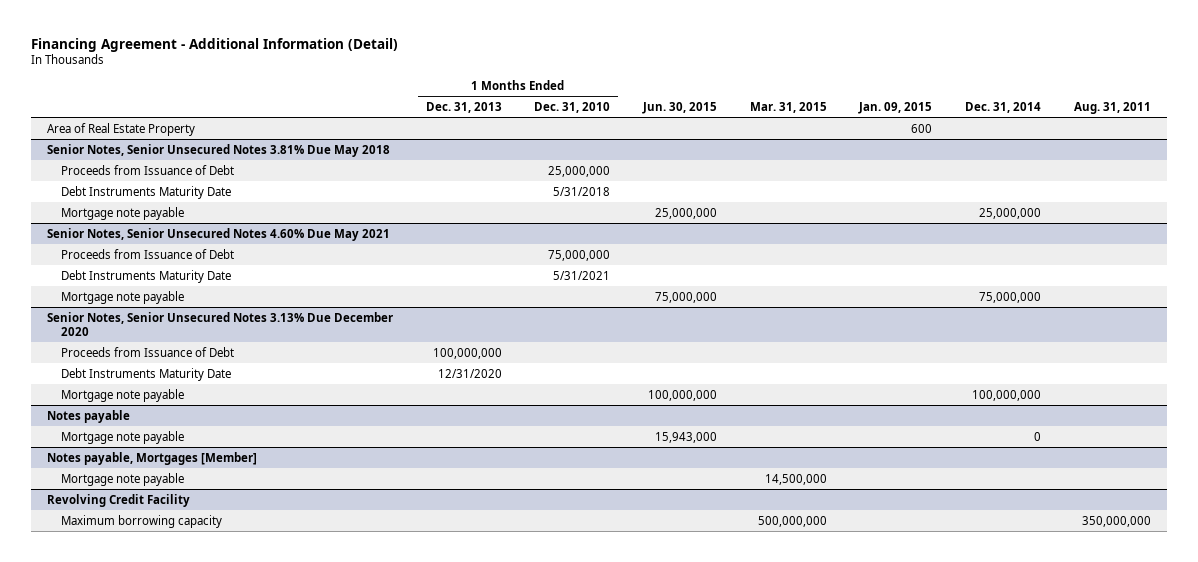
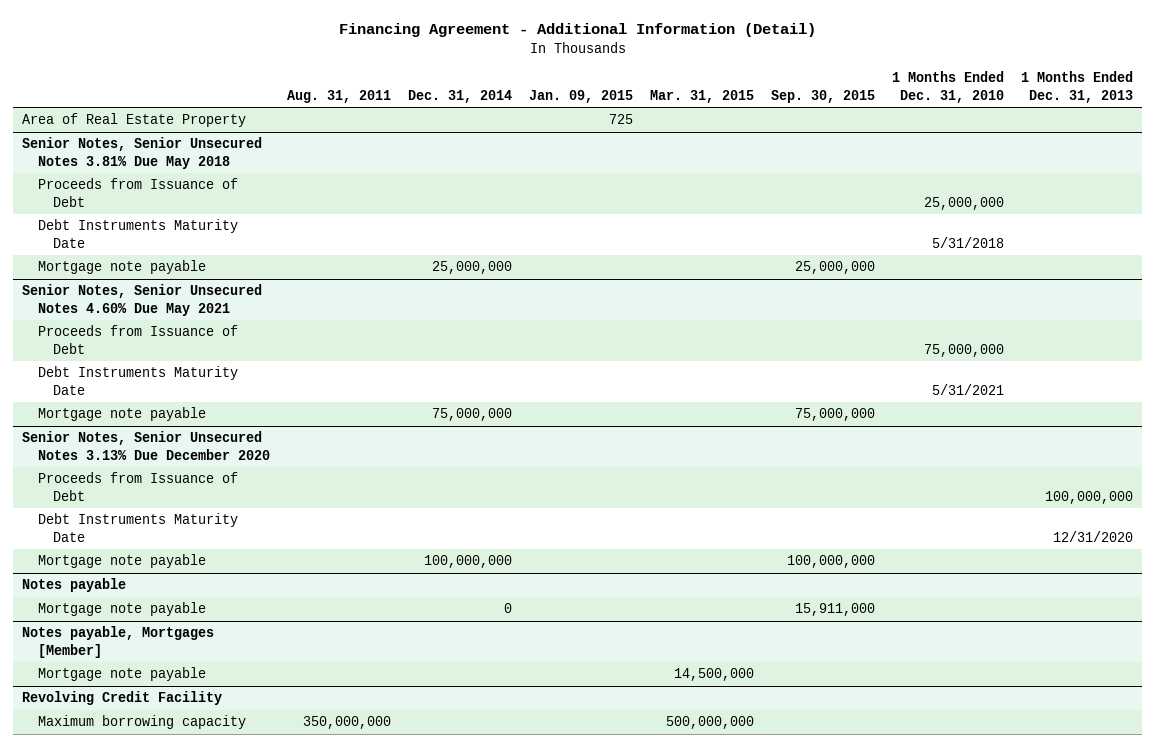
- | 1 Months Ended Dec. 31, 2013 | 1 Months Ended Dec. 31, 2010 | Jun. 30, 2015 | Mar. 31, 2015 | Jan. 09, 2015 | Dec. 31, 2014 | Aug. 31, 2011
+ | Aug. 31, 2011 | Dec. 31, 2014 | Jan. 09, 2015 | Mar. 31, 2015 | Sep. 30, 2015 | 1 Months Ended Dec. 31, 2010 | 1 Months Ended Dec. 31, 2013
- Area of Real Estate Property | | | | | 600 | |
+ Area of Real Estate Property | | | 725 | | | |

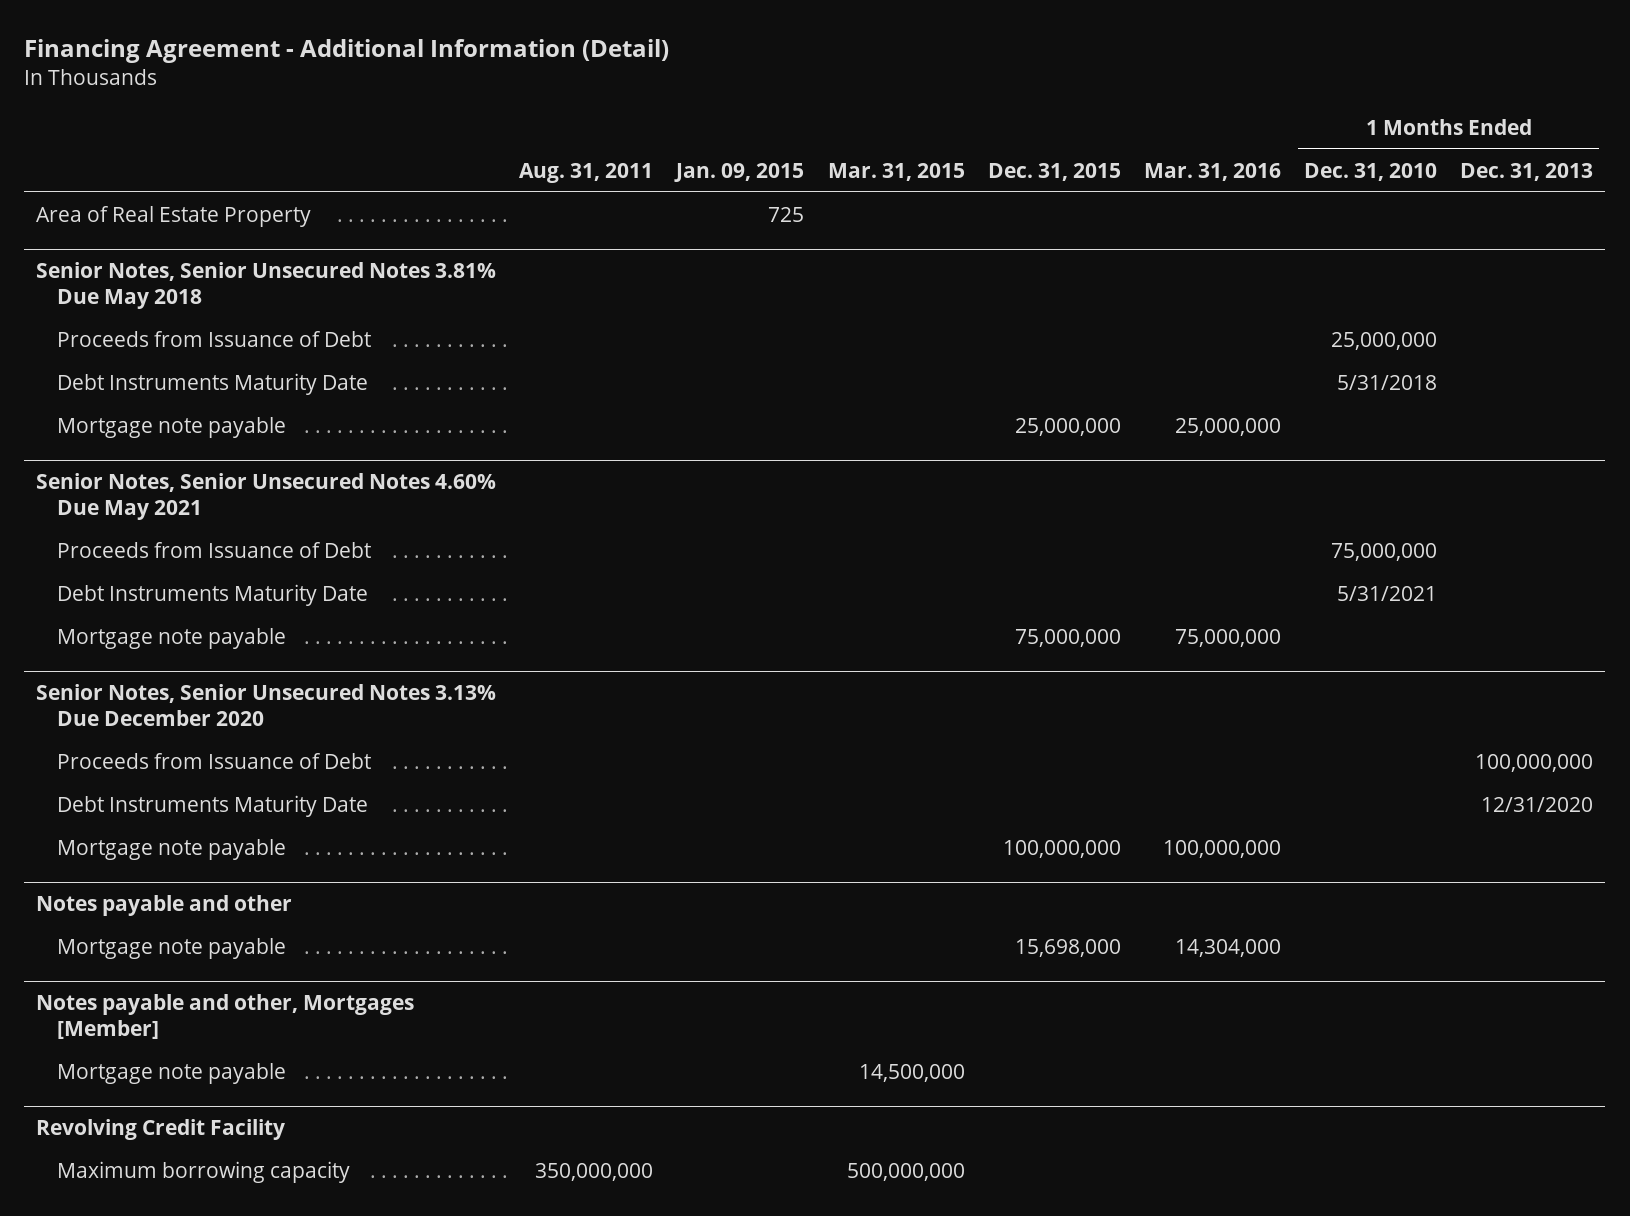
- | Aug. 31, 2011 | Dec. 31, 2014 | Jan. 09, 2015 | Mar. 31, 2015 | Sep. 30, 2015 | 1 Months Ended Dec. 31, 2010 | 1 Months Ended Dec. 31, 2013
+ | Aug. 31, 2011 | Jan. 09, 2015 | Mar. 31, 2015 | Dec. 31, 2015 | Mar. 31, 2016 | 1 Months Ended Dec. 31, 2010 | 1 Months Ended Dec. 31, 2013
- Notes payable
+ Notes payable and other
- Notes payable, Mortgages [Member]
+ Notes payable and other, Mortgages [Member]

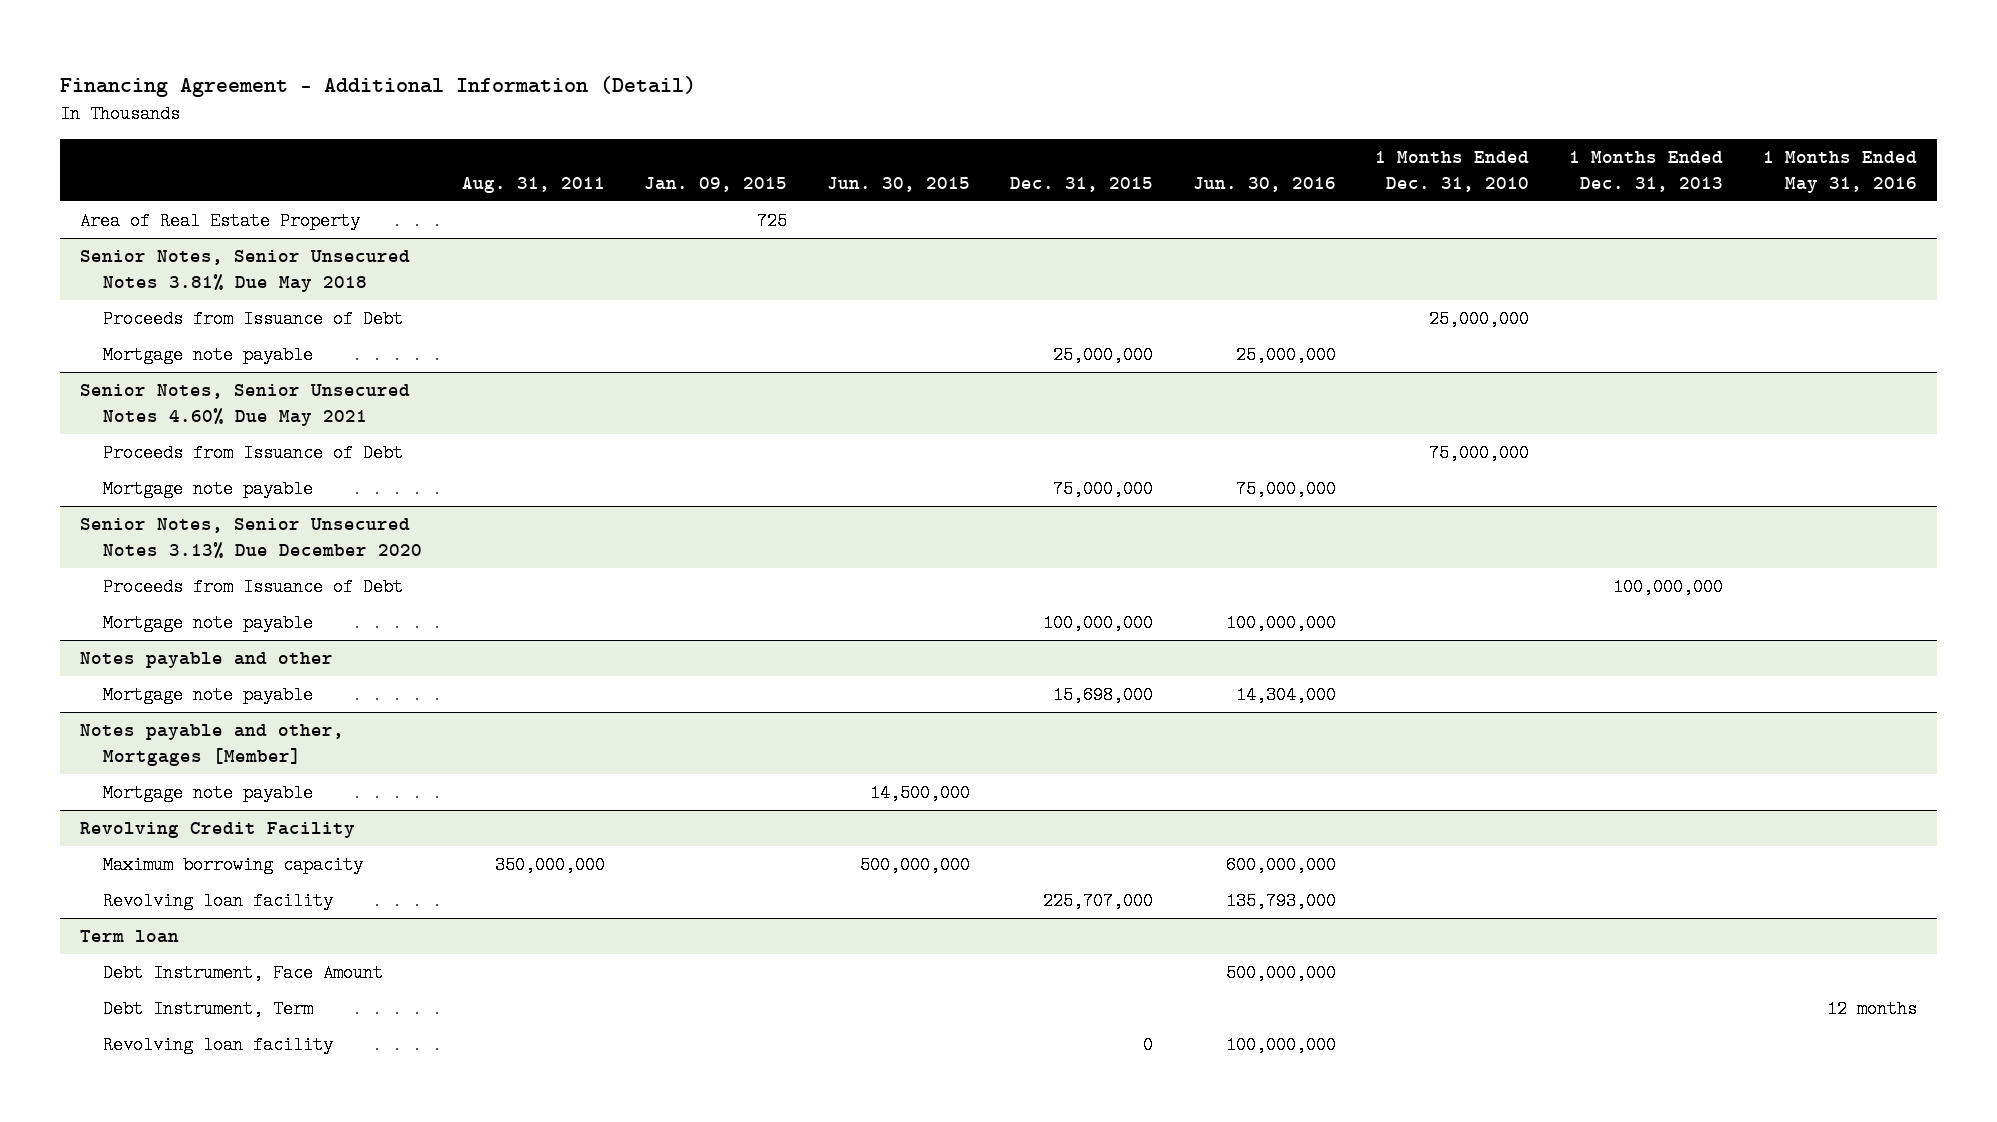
- | Aug. 31, 2011 | Jan. 09, 2015 | Mar. 31, 2015 | Dec. 31, 2015 | Mar. 31, 2016 | 1 Months Ended Dec. 31, 2010 | 1 Months Ended Dec. 31, 2013
+ | Aug. 31, 2011 | Jan. 09, 2015 | Jun. 30, 2015 | Dec. 31, 2015 | Jun. 30, 2016 | 1 Months Ended Dec. 31, 2010 | 1 Months Ended Dec. 31, 2013 | 1 Months Ended May 31, 2016
@ Senior Notes, Senior Unsecured Notes 3.81% Due May 2018
- Debt Instruments Maturity Date | | | | | | 5/31/2018 |
@ Senior Notes, Senior Unsecured Notes 4.60% Due May 2021
- Debt Instruments Maturity Date | | | | | | 5/31/2021 |
@ Senior Notes, Senior Unsecured Notes 3.13% Due December 2020
- Debt Instruments Maturity Date | | | | | | | 12/31/2020
@ Revolving Credit Facility
+ Revolving loan facility | | | | 225,707,000 | 135,793,000 | | |
+ Term loan
+ Debt Instrument, Face Amount | | | | | 500,000,000 | | |
+ Debt Instrument, Term | | | | | | | | 12 months
+ Revolving loan facility | | | | 0 | 100,000,000 | | |

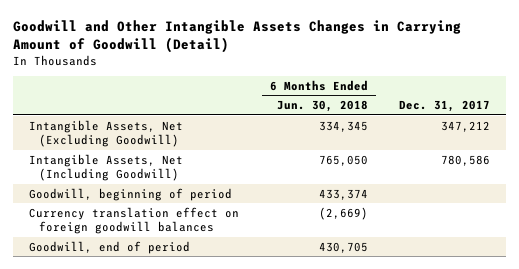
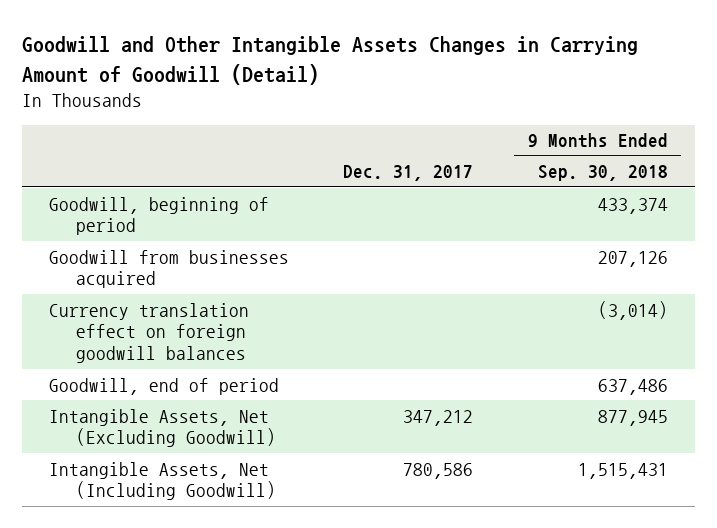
- | 6 Months Ended Jun. 30, 2018 | Dec. 31, 2017
+ | Dec. 31, 2017 | 9 Months Ended Sep. 30, 2018
+ Goodwill from businesses acquired | | 207,126
moved down: Intangible Assets, Net (Excluding Goodwill) | 347,212 | 877,945
moved down: Intangible Assets, Net (Including Goodwill) | 780,586 | 1,515,431

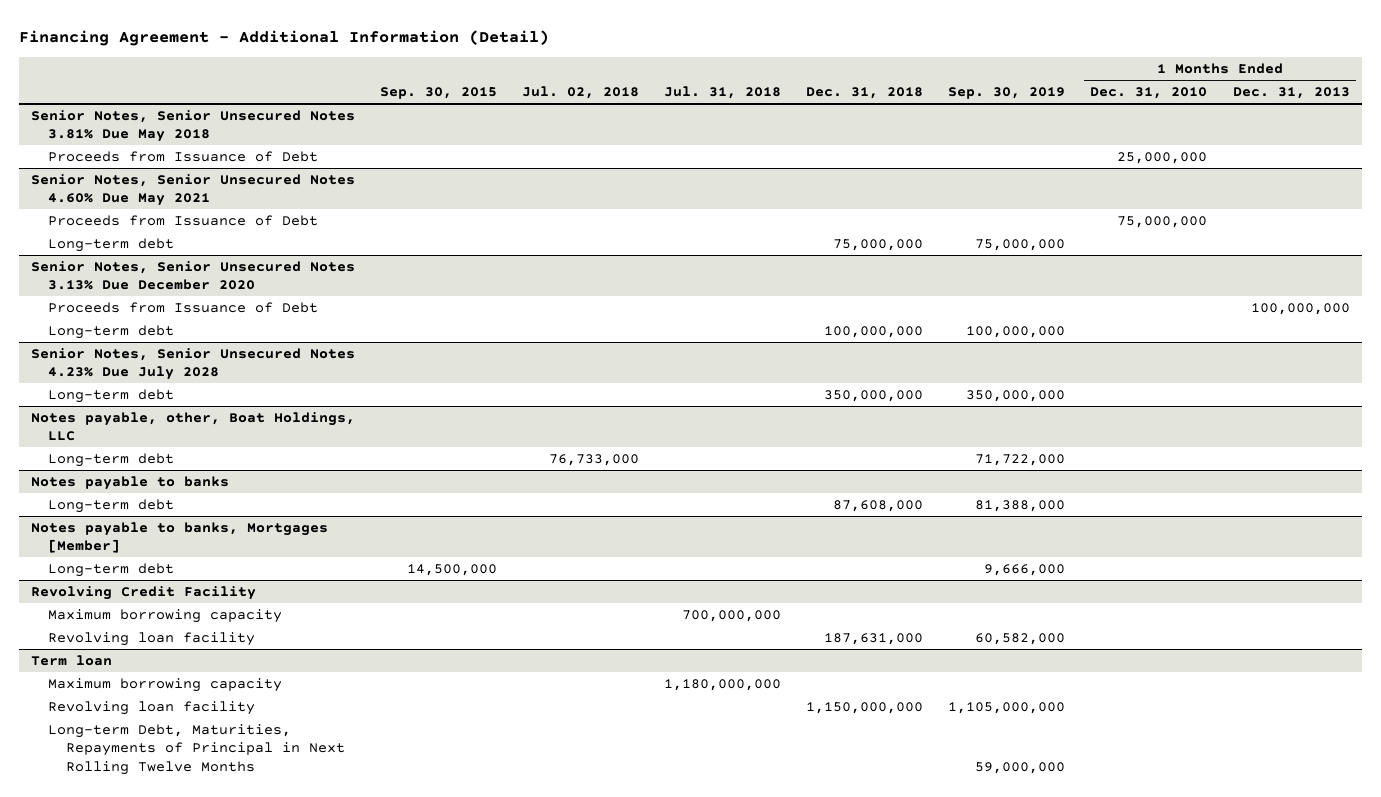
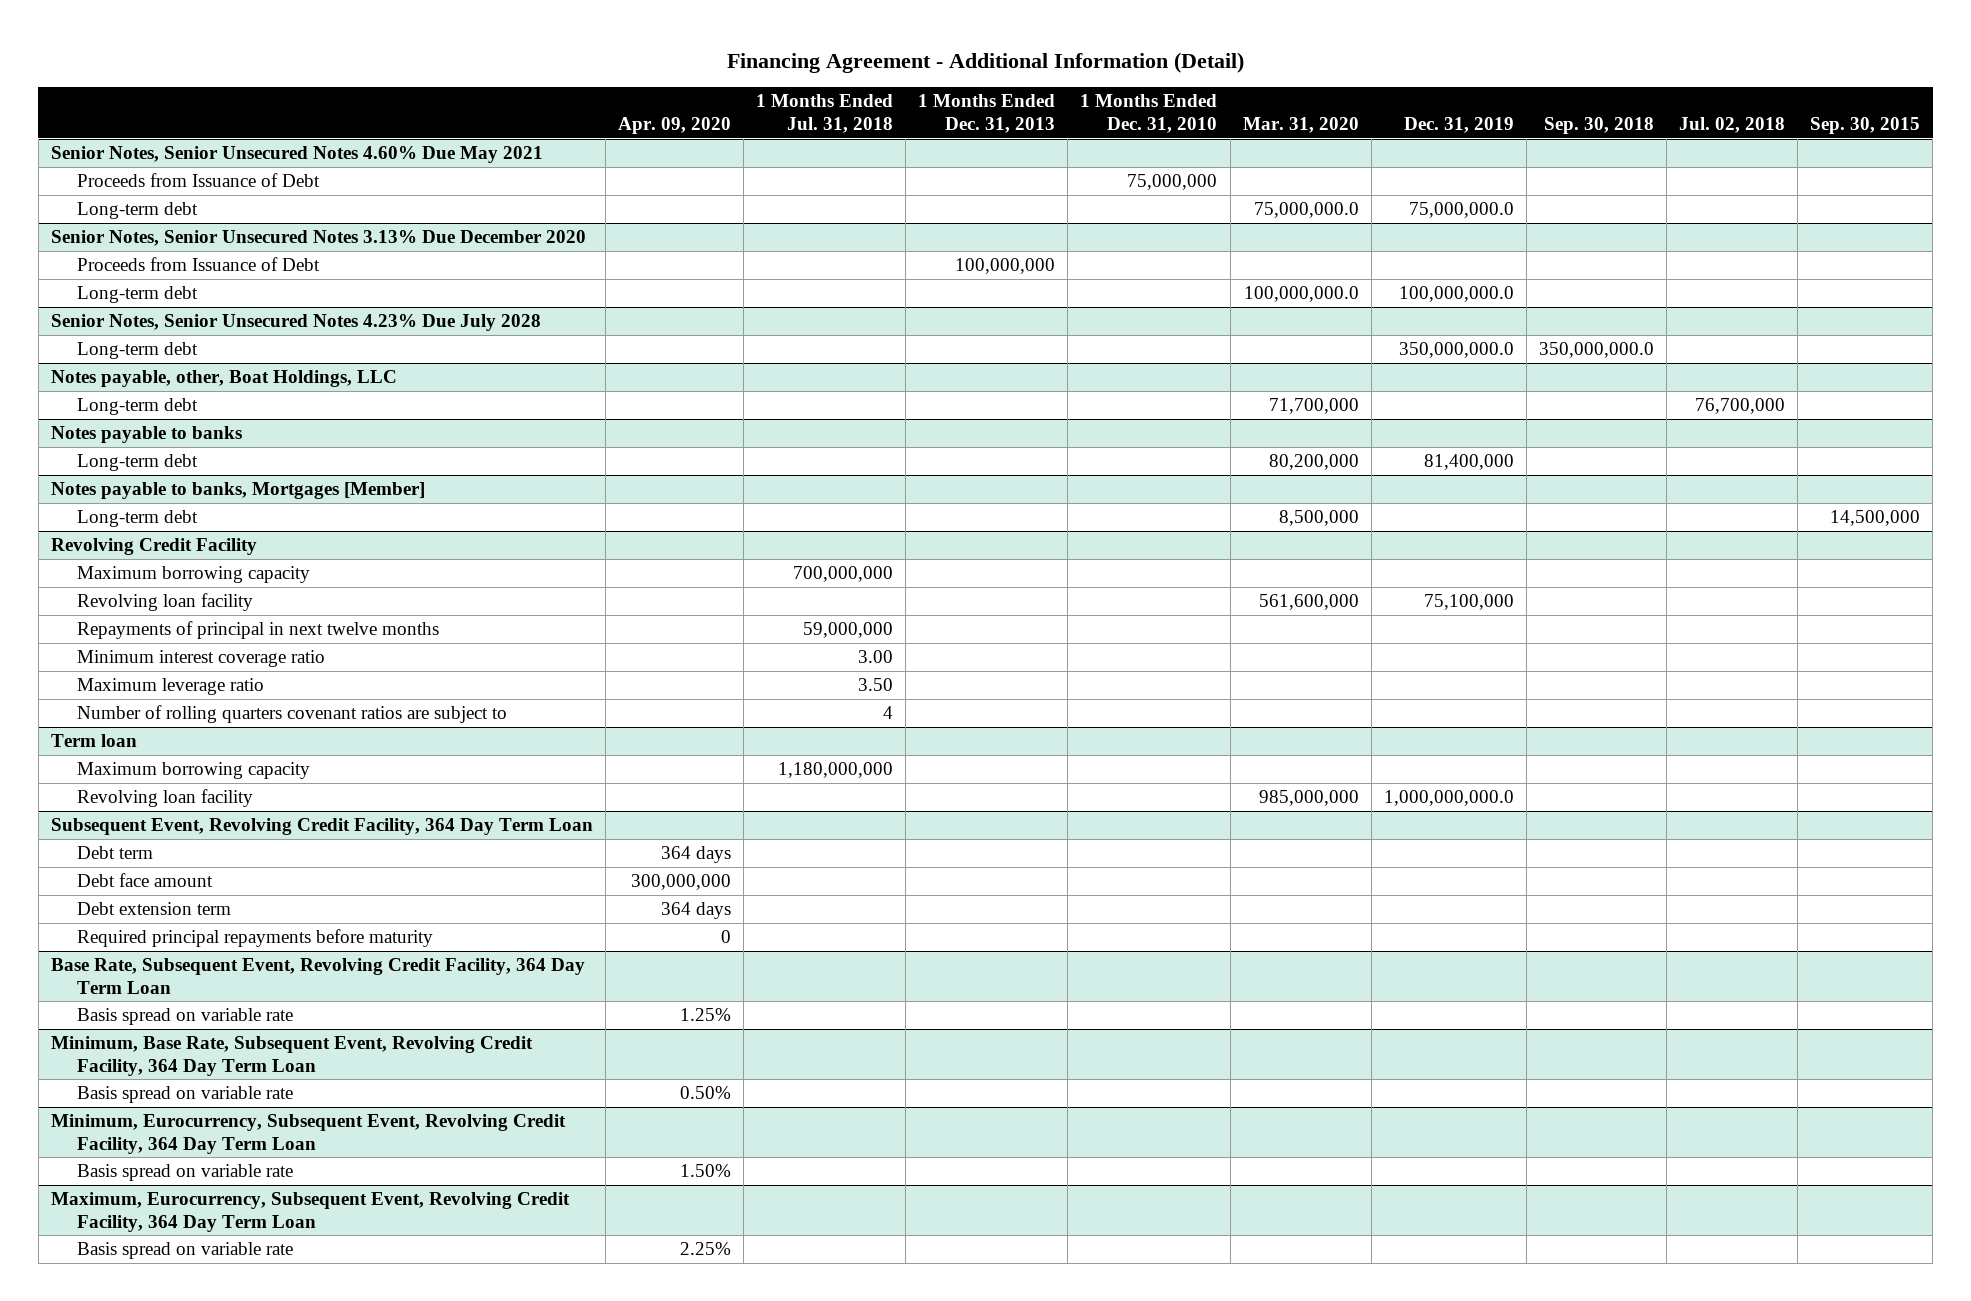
- | Sep. 30, 2015 | Jul. 02, 2018 | Jul. 31, 2018 | Dec. 31, 2018 | Sep. 30, 2019 | 1 Months Ended Dec. 31, 2010 | 1 Months Ended Dec. 31, 2013
+ | Apr. 09, 2020 | 1 Months Ended Jul. 31, 2018 | 1 Months Ended Dec. 31, 2013 | 1 Months Ended Dec. 31, 2010 | Mar. 31, 2020 | Dec. 31, 2019 | Sep. 30, 2018 | Jul. 02, 2018 | Sep. 30, 2015
- Senior Notes, Senior Unsecured Notes 3.81% Due May 2018
- Proceeds from Issuance of Debt | | | | | | 25,000,000 |
@ Notes payable, other, Boat Holdings, LLC
- Long-term debt | | 76,733,000 | | | 71,722,000 | |
+ Long-term debt | | | | | 71,700,000 | | | 76,700,000 |
@ Revolving Credit Facility
+ Repayments of principal in next twelve months | | 59,000,000 | | | | | | |
+ Minimum interest coverage ratio | | 3.00 | | | | | | |
+ Maximum leverage ratio | | 3.50 | | | | | | |
+ Number of rolling quarters covenant ratios are subject to | | 4 | | | | | | |
@ Term loan
- Long-term Debt, Maturities, Repayments of Principal in Next Rolling Twelve Months | | | | | 59,000,000 | |
+ Subsequent Event, Revolving Credit Facility, 364 Day Term Loan
+ Debt term | 364 days | | | | | | | |
+ Debt face amount | 300,000,000 | | | | | | | |
+ Debt extension term | 364 days | | | | | | | |
+ Required principal repayments before maturity | 0 | | | | | | | |
+ Base Rate, Subsequent Event, Revolving Credit Facility, 364 Day Term Loan
+ Basis spread on variable rate | 1.25% | | | | | | | |
+ Minimum, Base Rate, Subsequent Event, Revolving Credit Facility, 364 Day Term Loan
+ Basis spread on variable rate | 0.50% | | | | | | | |
+ Minimum, Eurocurrency, Subsequent Event, Revolving Credit Facility, 364 Day Term Loan
+ Basis spread on variable rate | 1.50% | | | | | | | |
+ Maximum, Eurocurrency, Subsequent Event, Revolving Credit Facility, 364 Day Term Loan
+ Basis spread on variable rate | 2.25% | | | | | | | |

